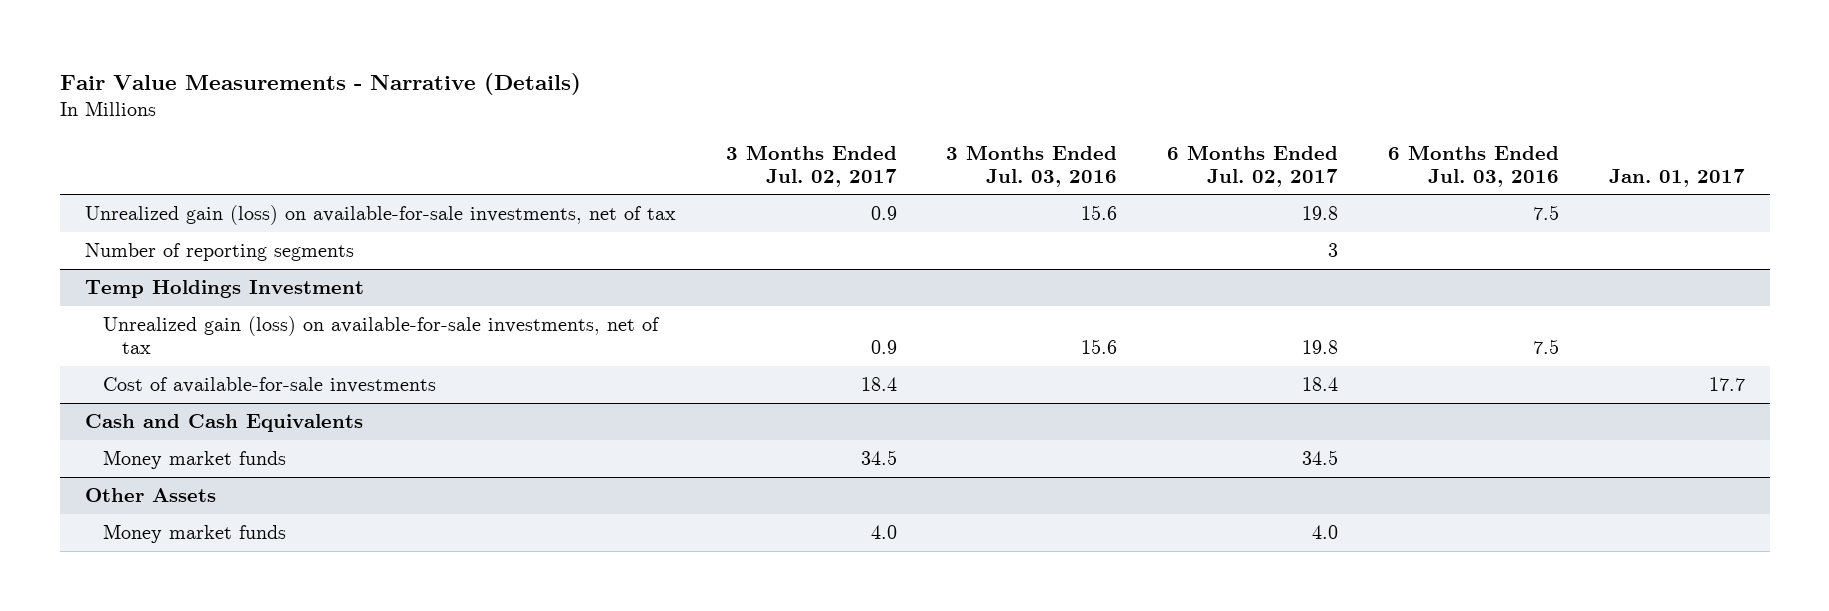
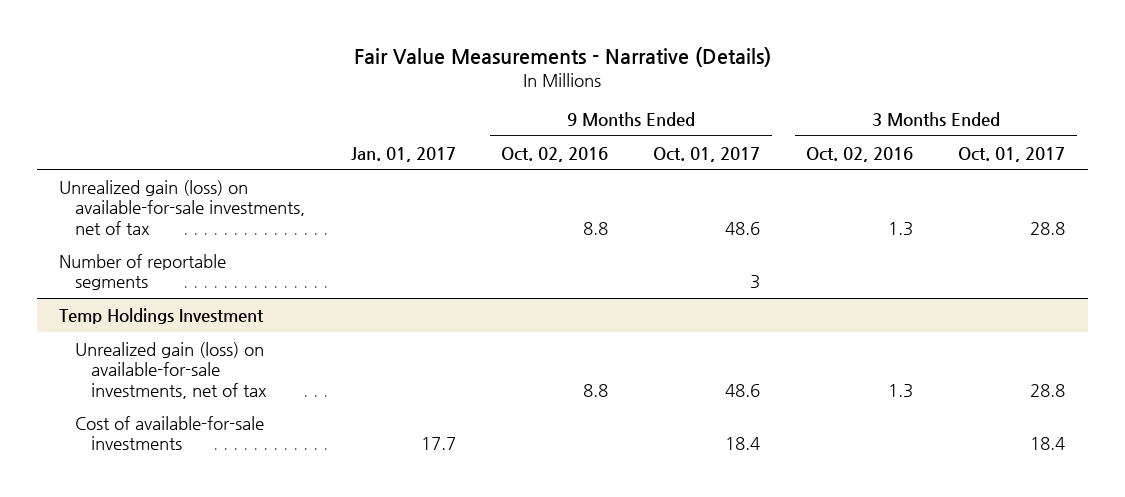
- | 3 Months Ended Jul. 02, 2017 | 3 Months Ended Jul. 03, 2016 | 6 Months Ended Jul. 02, 2017 | 6 Months Ended Jul. 03, 2016 | Jan. 01, 2017
+ | Jan. 01, 2017 | 9 Months Ended Oct. 02, 2016 | 9 Months Ended Oct. 01, 2017 | 3 Months Ended Oct. 02, 2016 | 3 Months Ended Oct. 01, 2017
- Number of reporting segments | | | 3 | |
+ Number of reportable segments | | | 3 | |
- Cash and Cash Equivalents
- Money market funds | 34.5 | | 34.5 | |
- Other Assets
- Money market funds | 4.0 | | 4.0 | |

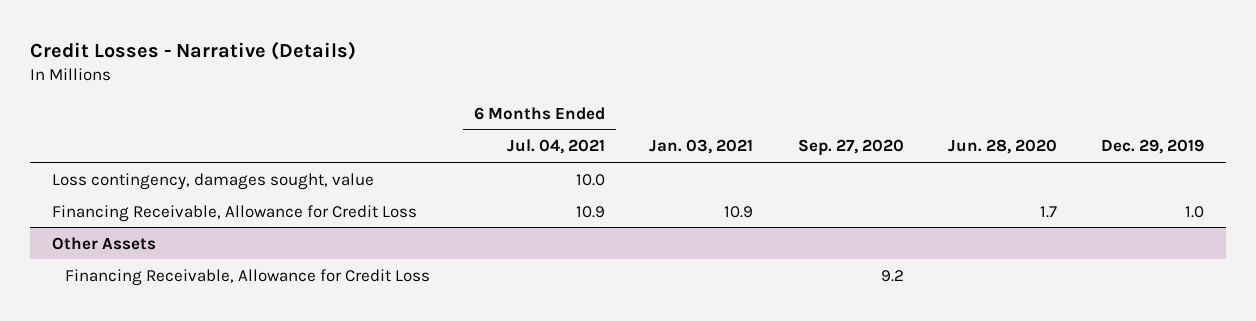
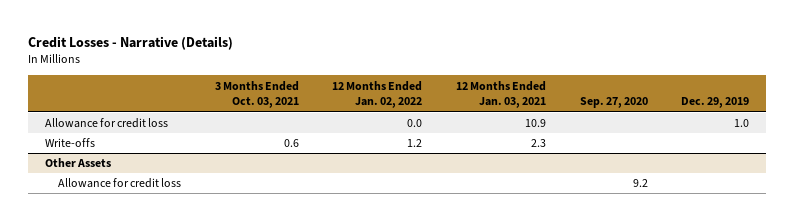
- | 6 Months Ended Jul. 04, 2021 | Jan. 03, 2021 | Sep. 27, 2020 | Jun. 28, 2020 | Dec. 29, 2019
+ | 3 Months Ended Oct. 03, 2021 | 12 Months Ended Jan. 02, 2022 | 12 Months Ended Jan. 03, 2021 | Sep. 27, 2020 | Dec. 29, 2019
- Loss contingency, damages sought, value | 10.0 | | | |
- Financing Receivable, Allowance for Credit Loss | 10.9 | 10.9 | | 1.7 | 1.0
+ Allowance for credit loss | | 0.0 | 10.9 | | 1.0
+ Write-offs | 0.6 | 1.2 | 2.3 | |
@ Other Assets
- Financing Receivable, Allowance for Credit Loss | | | 9.2 | |
+ Allowance for credit loss | | | | 9.2 |

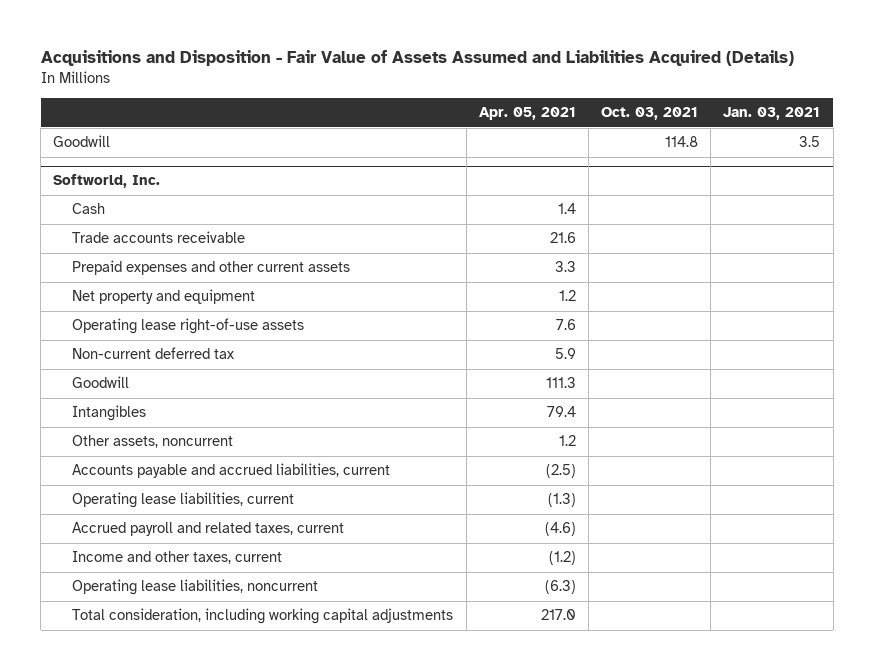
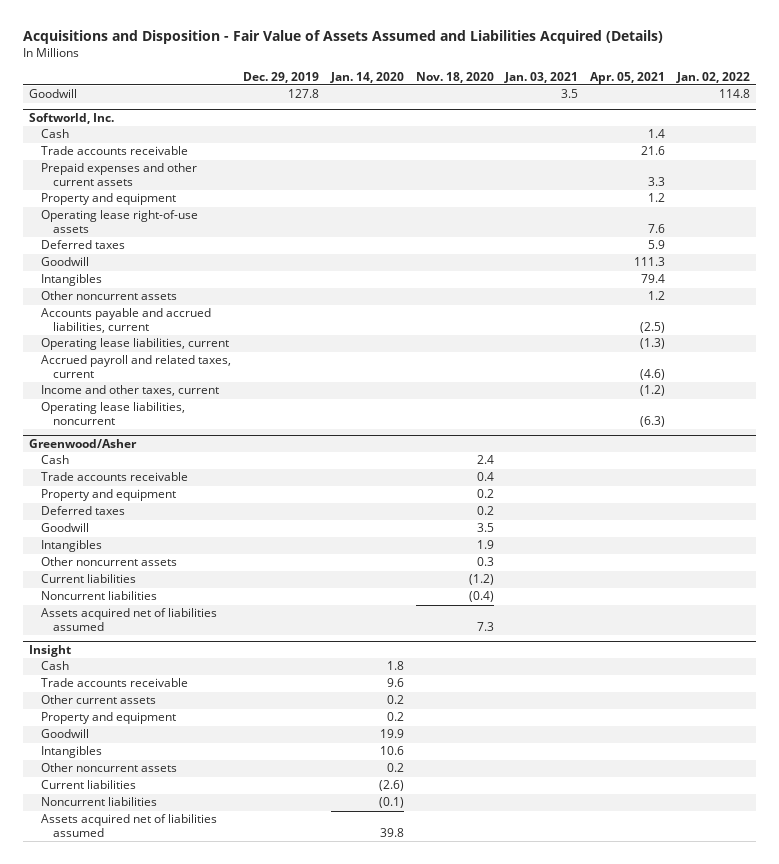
- | Apr. 05, 2021 | Oct. 03, 2021 | Jan. 03, 2021
+ | Dec. 29, 2019 | Jan. 14, 2020 | Nov. 18, 2020 | Jan. 03, 2021 | Apr. 05, 2021 | Jan. 02, 2022
@ Softworld, Inc.
- Net property and equipment | 1.2 | |
+ Property and equipment | | | | | 1.2 |
- Non-current deferred tax | 5.9 | |
+ Deferred taxes | | | | | 5.9 |
- Other assets, noncurrent | 1.2 | |
+ Other noncurrent assets | | | | | 1.2 |
- Total consideration, including working capital adjustments | 217.0 | |
+ Greenwood/Asher
+ Cash | | | 2.4 | | |
+ Trade accounts receivable | | | 0.4 | | |
+ Property and equipment | | | 0.2 | | |
+ Deferred taxes | | | 0.2 | | |
+ Goodwill | | | 3.5 | | |
+ Intangibles | | | 1.9 | | |
+ Other noncurrent assets | | | 0.3 | | |
+ Current liabilities | | | (1.2) | | |
+ Noncurrent liabilities | | | (0.4) | | |
+ Assets acquired net of liabilities assumed | | | 7.3 | | |
+ Insight
+ Cash | | 1.8 | | | |
+ Trade accounts receivable | | 9.6 | | | |
+ Other current assets | | 0.2 | | | |
+ Property and equipment | | 0.2 | | | |
+ Goodwill | | 19.9 | | | |
+ Intangibles | | 10.6 | | | |
+ Other noncurrent assets | | 0.2 | | | |
+ Current liabilities | | (2.6) | | | |
+ Noncurrent liabilities | | (0.1) | | | |
+ Assets acquired net of liabilities assumed | | 39.8 | | | |

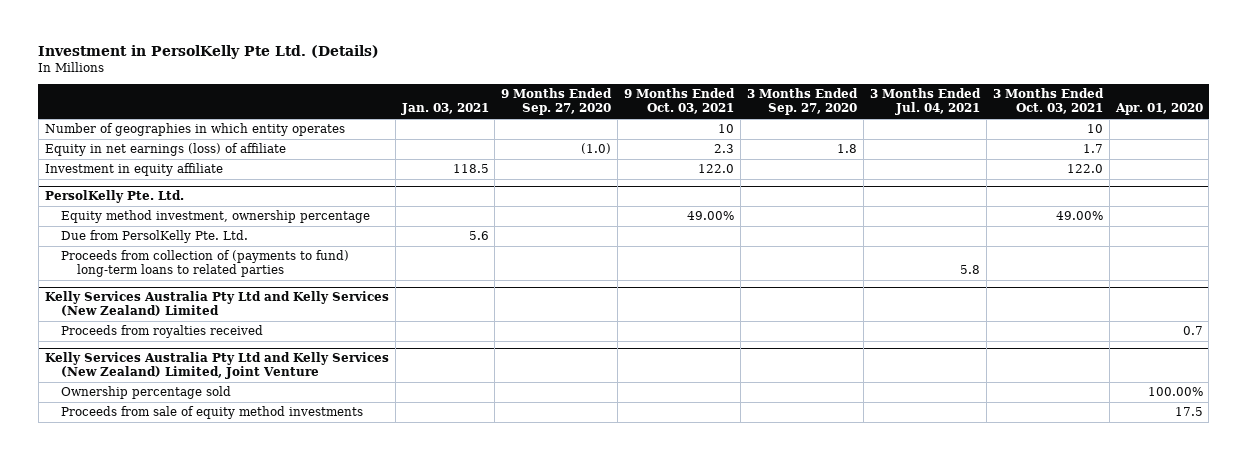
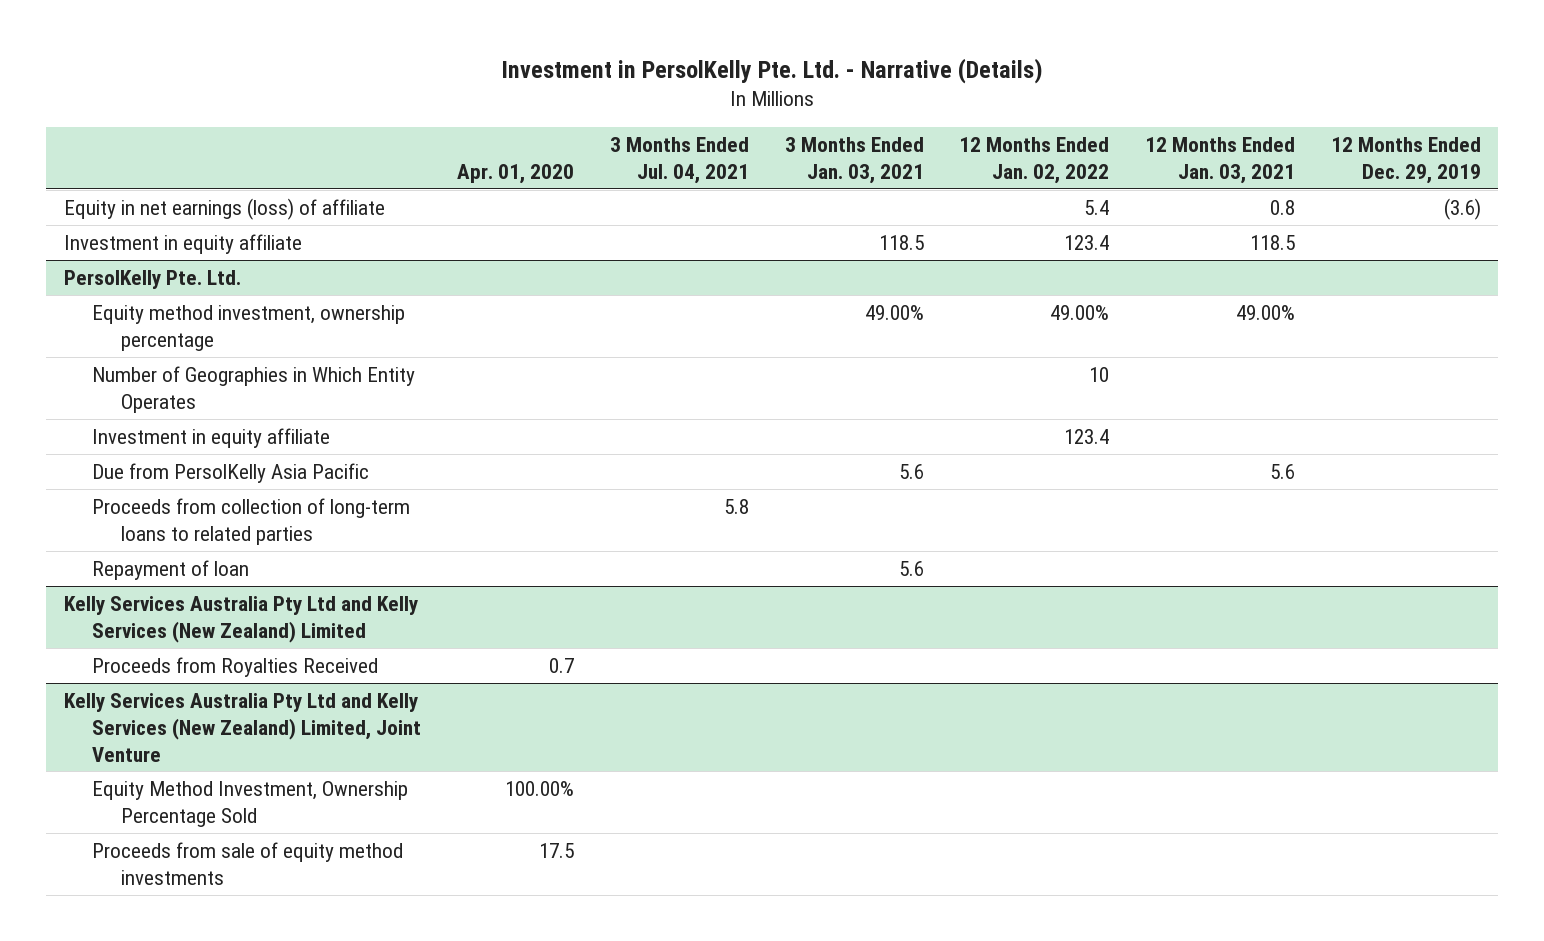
- Investment in PersolKelly Pte Ltd. (Details)
+ Investment in PersolKelly Pte. Ltd. - Narrative (Details)
- | Jan. 03, 2021 | 9 Months Ended Sep. 27, 2020 | 9 Months Ended Oct. 03, 2021 | 3 Months Ended Sep. 27, 2020 | 3 Months Ended Jul. 04, 2021 | 3 Months Ended Oct. 03, 2021 | Apr. 01, 2020
+ | Apr. 01, 2020 | 3 Months Ended Jul. 04, 2021 | 3 Months Ended Jan. 03, 2021 | 12 Months Ended Jan. 02, 2022 | 12 Months Ended Jan. 03, 2021 | 12 Months Ended Dec. 29, 2019
- Number of geographies in which entity operates | | | 10 | | | 10 |
@ PersolKelly Pte. Ltd.
- Due from PersolKelly Pte. Ltd. | 5.6 | | | | | |
- Proceeds from collection of (payments to fund) long-term loans to related parties | | | | | 5.8 | |
+ Number of Geographies in Which Entity Operates | | | | 10 | |
+ Investment in equity affiliate | | | | 123.4 | |
+ Due from PersolKelly Asia Pacific | | | 5.6 | | 5.6 |
+ Proceeds from collection of long-term loans to related parties | | 5.8 | | | |
+ Repayment of loan | | | 5.6 | | |
@ Kelly Services Australia Pty Ltd and Kelly Services (New Zealand) Limited
- Proceeds from royalties received | | | | | | | 0.7
+ Proceeds from Royalties Received | 0.7 | | | | |
@ Kelly Services Australia Pty Ltd and Kelly Services (New Zealand) Limited, Joint Venture
- Ownership percentage sold | | | | | | | 100.00%
+ Equity Method Investment, Ownership Percentage Sold | 100.00% | | | | |

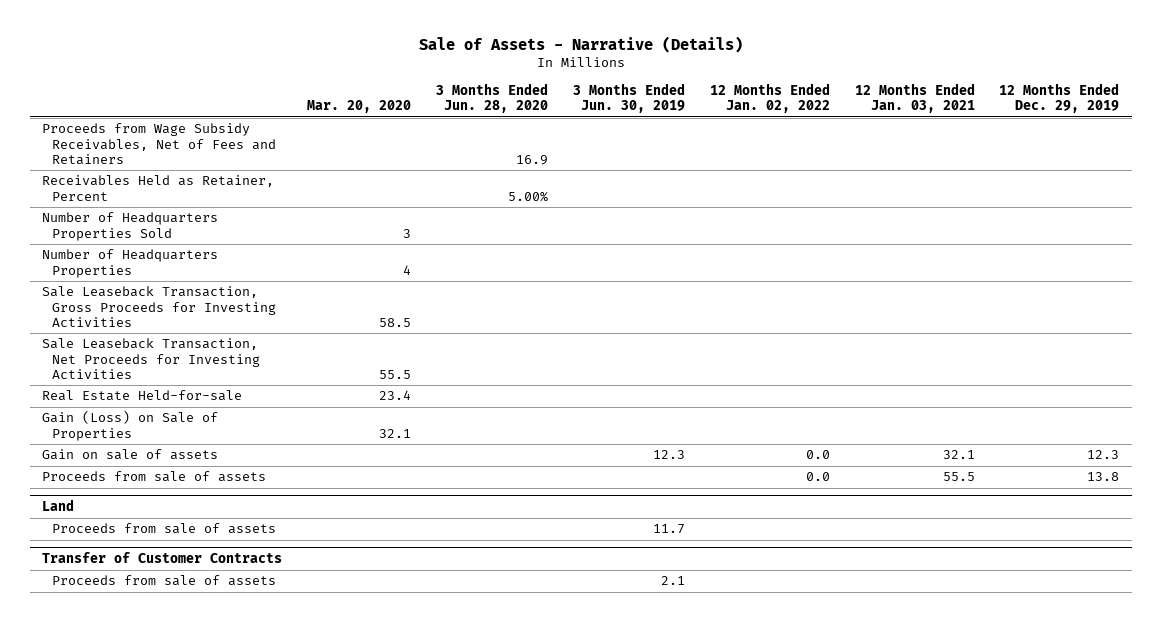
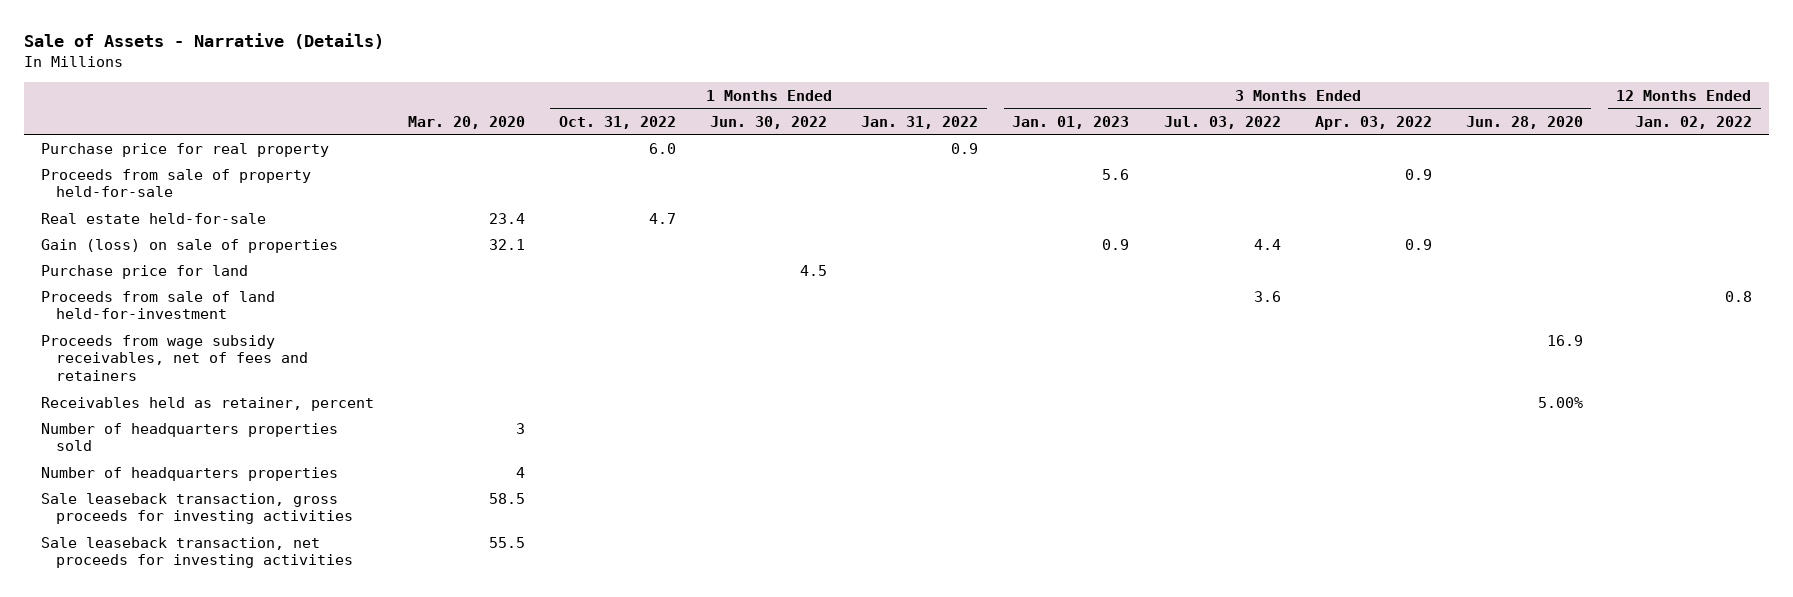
- | Mar. 20, 2020 | 3 Months Ended Jun. 28, 2020 | 3 Months Ended Jun. 30, 2019 | 12 Months Ended Jan. 02, 2022 | 12 Months Ended Jan. 03, 2021 | 12 Months Ended Dec. 29, 2019
+ | Mar. 20, 2020 | 1 Months Ended Oct. 31, 2022 | 1 Months Ended Jun. 30, 2022 | 1 Months Ended Jan. 31, 2022 | 3 Months Ended Jan. 01, 2023 | 3 Months Ended Jul. 03, 2022 | 3 Months Ended Apr. 03, 2022 | 3 Months Ended Jun. 28, 2020 | 12 Months Ended Jan. 02, 2022
- Proceeds from Wage Subsidy Receivables, Net of Fees and Retainers | | 16.9 | | | |
- Receivables Held as Retainer, Percent | | 5.00% | | | |
- Number of Headquarters Properties Sold | 3 | | | | |
- Number of Headquarters Properties | 4 | | | | |
- Sale Leaseback Transaction, Gross Proceeds for Investing Activities | 58.5 | | | | |
- Sale Leaseback Transaction, Net Proceeds for Investing Activities | 55.5 | | | | |
- Real Estate Held-for-sale | 23.4 | | | | |
- Gain (Loss) on Sale of Properties | 32.1 | | | | |
- Gain on sale of assets | | | 12.3 | 0.0 | 32.1 | 12.3
- Proceeds from sale of assets | | | | 0.0 | 55.5 | 13.8
- Land
- Proceeds from sale of assets | | | 11.7 | | |
- Transfer of Customer Contracts
- Proceeds from sale of assets | | | 2.1 | | |
+ Purchase price for real property | | 6.0 | | 0.9 | | | | |
+ Proceeds from sale of property held-for-sale | | | | | 5.6 | | 0.9 | |
+ Real estate held-for-sale | 23.4 | 4.7 | | | | | | |
+ Gain (loss) on sale of properties | 32.1 | | | | 0.9 | 4.4 | 0.9 | |
+ Purchase price for land | | | 4.5 | | | | | |
+ Proceeds from sale of land held-for-investment | | | | | | 3.6 | | | 0.8
+ Proceeds from wage subsidy receivables, net of fees and retainers | | | | | | | | 16.9 |
+ Receivables held as retainer, percent | | | | | | | | 5.00% |
+ Number of headquarters properties sold | 3 | | | | | | | |
+ Number of headquarters properties | 4 | | | | | | | |
+ Sale leaseback transaction, gross proceeds for investing activities | 58.5 | | | | | | | |
+ Sale leaseback transaction, net proceeds for investing activities | 55.5 | | | | | | | |

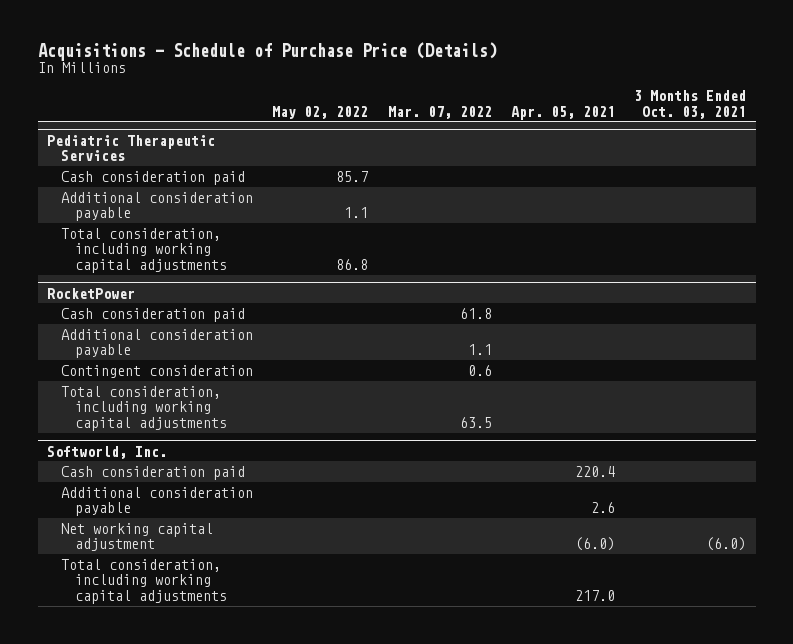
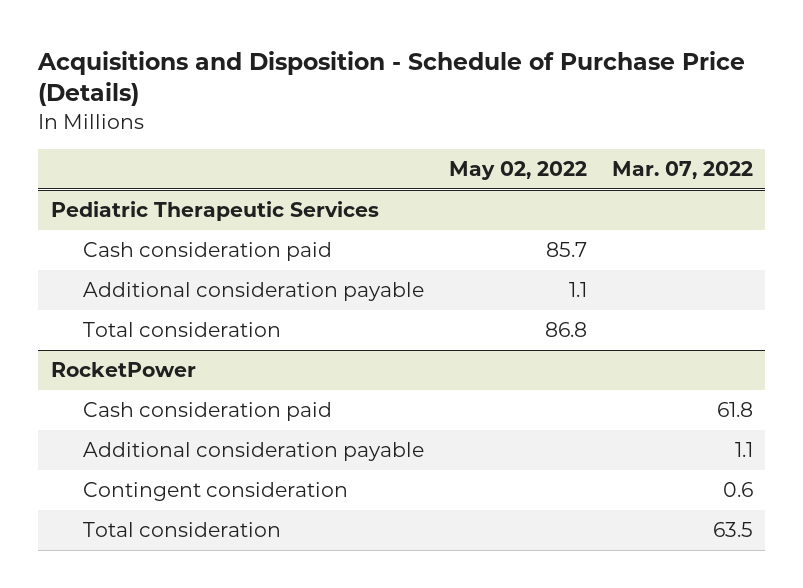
- Acquisitions - Schedule of Purchase Price (Details)
+ Acquisitions and Disposition - Schedule of Purchase Price (Details)
- | May 02, 2022 | Mar. 07, 2022 | Apr. 05, 2021 | 3 Months Ended Oct. 03, 2021
+ | May 02, 2022 | Mar. 07, 2022
@ Pediatric Therapeutic Services
- Total consideration, including working capital adjustments | 86.8 | | |
+ Total consideration | 86.8 |
@ RocketPower
- Total consideration, including working capital adjustments | | 63.5 | |
- Softworld, Inc.
- Cash consideration paid | | | 220.4 |
- Additional consideration payable | | | 2.6 |
- Net working capital adjustment | | | (6.0) | (6.0)
- Total consideration, including working capital adjustments | | | 217.0 |
@ RocketPower
+ Total consideration | | 63.5

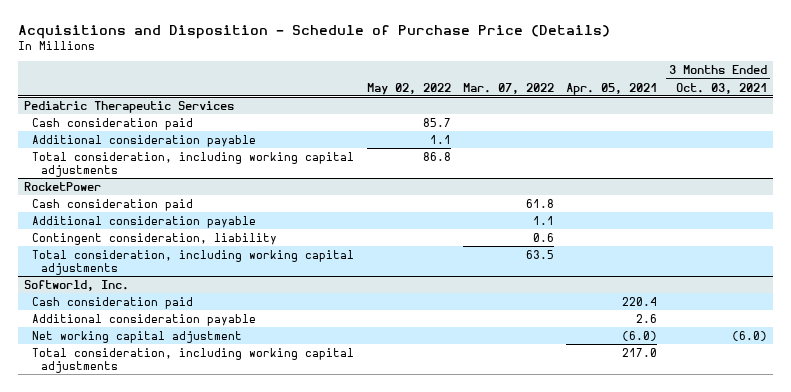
- | May 02, 2022 | Mar. 07, 2022
+ | May 02, 2022 | Mar. 07, 2022 | Apr. 05, 2021 | 3 Months Ended Oct. 03, 2021
@ Pediatric Therapeutic Services
- Total consideration | 86.8 |
+ Total consideration, including working capital adjustments | 86.8 | | |
@ RocketPower
- Contingent consideration | | 0.6
- Total consideration | | 63.5
+ Contingent consideration, liability | | 0.6 | |
+ Total consideration, including working capital adjustments | | 63.5 | |
+ Softworld, Inc.
+ Cash consideration paid | | | 220.4 |
+ Additional consideration payable | | | 2.6 |
+ Net working capital adjustment | | | (6.0) | (6.0)
+ Total consideration, including working capital adjustments | | | 217.0 |

